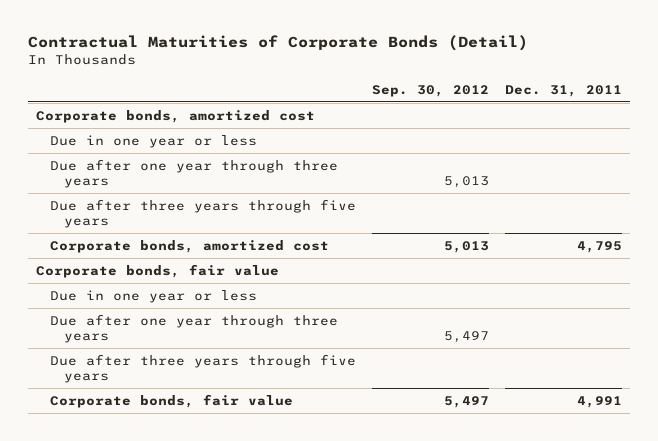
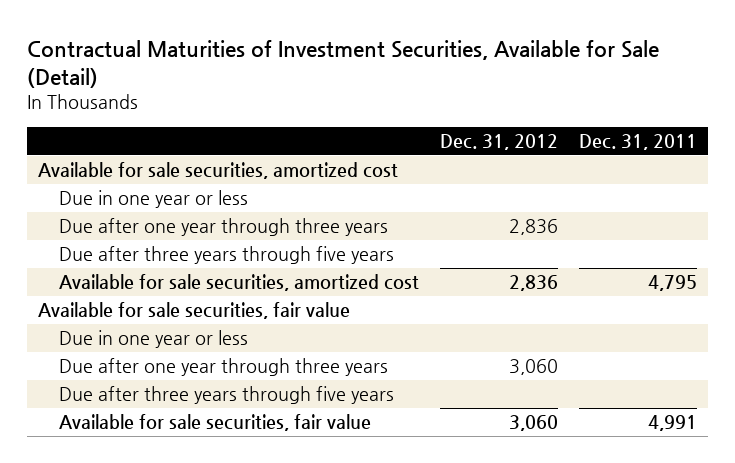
- Contractual Maturities of Corporate Bonds (Detail)
+ Contractual Maturities of Investment Securities, Available for Sale (Detail)
- | Sep. 30, 2012 | Dec. 31, 2011
+ | Dec. 31, 2012 | Dec. 31, 2011
- Corporate bonds, amortized cost
+ Available for sale securities, amortized cost
- Corporate bonds, amortized cost | 5,013 | 4,795
- Corporate bonds, fair value
+ Available for sale securities, amortized cost | 2,836 | 4,795
+ Available for sale securities, fair value
- Corporate bonds, fair value | 5,497 | 4,991
+ Available for sale securities, fair value | 3,060 | 4,991

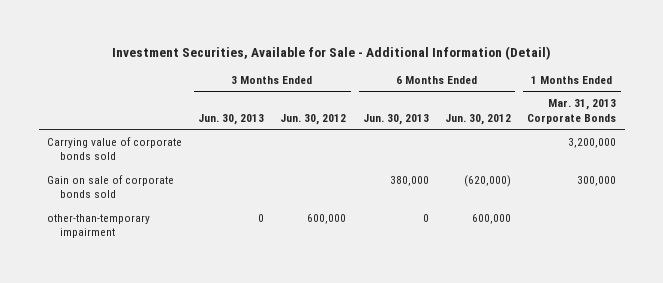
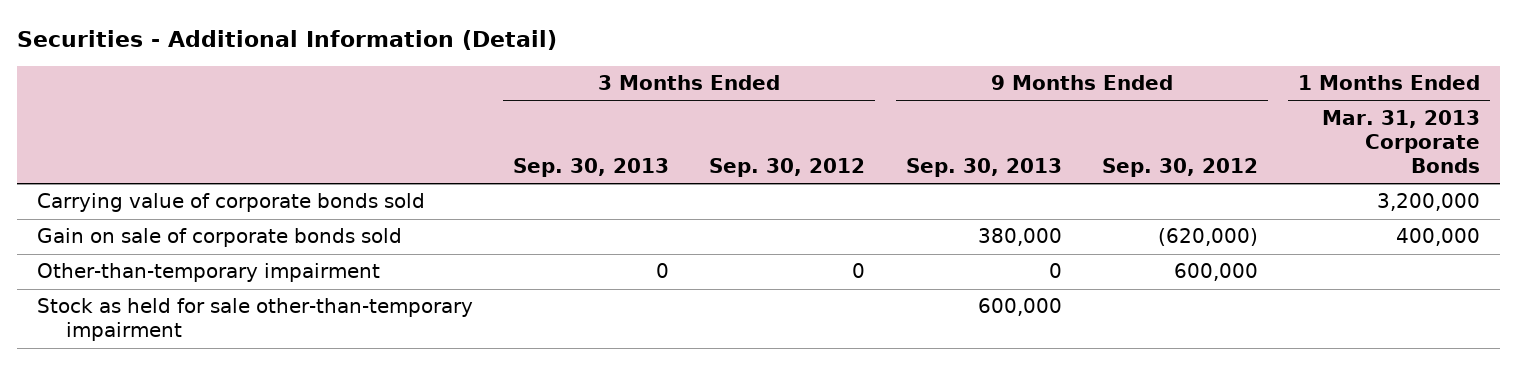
- Investment Securities, Available for Sale - Additional Information (Detail)
+ Securities - Additional Information (Detail)
- | 3 Months Ended Jun. 30, 2013 | 3 Months Ended Jun. 30, 2012 | 6 Months Ended Jun. 30, 2013 | 6 Months Ended Jun. 30, 2012 | 1 Months Ended Mar. 31, 2013 Corporate Bonds
+ | 3 Months Ended Sep. 30, 2013 | 3 Months Ended Sep. 30, 2012 | 9 Months Ended Sep. 30, 2013 | 9 Months Ended Sep. 30, 2012 | 1 Months Ended Mar. 31, 2013 Corporate Bonds
- Gain on sale of corporate bonds sold | | | 380,000 | (620,000) | 300,000
- other-than-temporary impairment | 0 | 600,000 | 0 | 600,000 |
+ Gain on sale of corporate bonds sold | | | 380,000 | (620,000) | 400,000
+ Other-than-temporary impairment | 0 | 0 | 0 | 600,000 |
+ Stock as held for sale other-than-temporary impairment | | | 600,000 | |

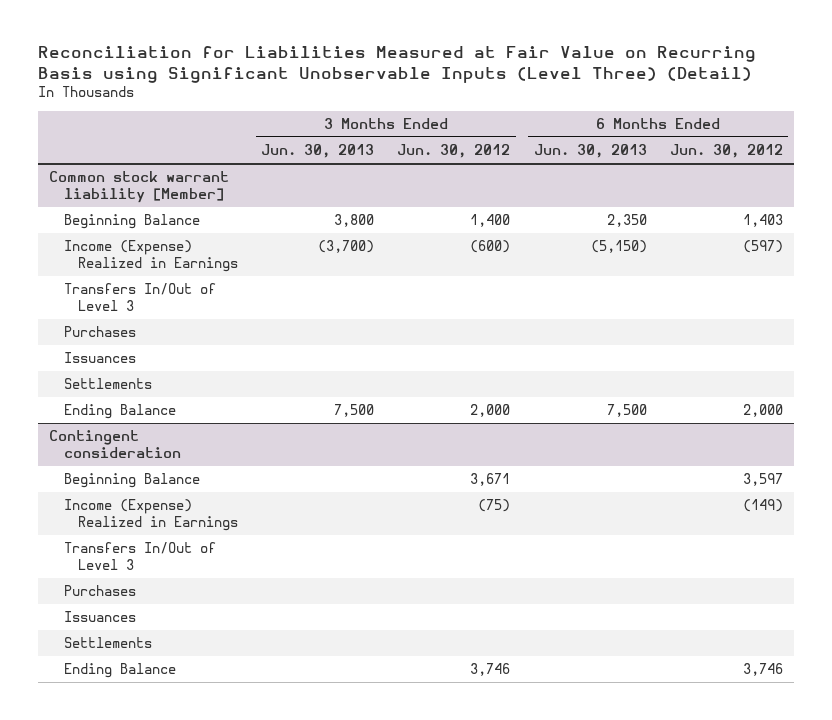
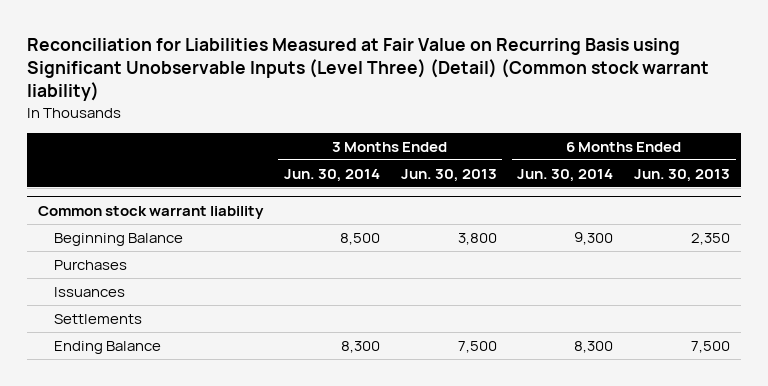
- Reconciliation for Liabilities Measured at Fair Value on Recurring Basis using Significant Unobservable Inputs (Level Three) (Detail)
+ Reconciliation for Liabilities Measured at Fair Value on Recurring Basis using Significant Unobservable Inputs (Level Three) (Detail) (Common stock warrant liability)
- | 3 Months Ended Jun. 30, 2013 | 3 Months Ended Jun. 30, 2012 | 6 Months Ended Jun. 30, 2013 | 6 Months Ended Jun. 30, 2012
+ | 3 Months Ended Jun. 30, 2014 | 3 Months Ended Jun. 30, 2013 | 6 Months Ended Jun. 30, 2014 | 6 Months Ended Jun. 30, 2013
- Common stock warrant liability [Member]
+ Common stock warrant liability
- Income (Expense) Realized in Earnings | (3,700) | (600) | (5,150) | (597)
- Transfers In/Out of Level 3
- Contingent consideration
- Beginning Balance | | 3,671 | | 3,597
- Income (Expense) Realized in Earnings | | (75) | | (149)
- Transfers In/Out of Level 3
- Purchases
- Issuances
- Settlements
- Ending Balance | | 3,746 | | 3,746

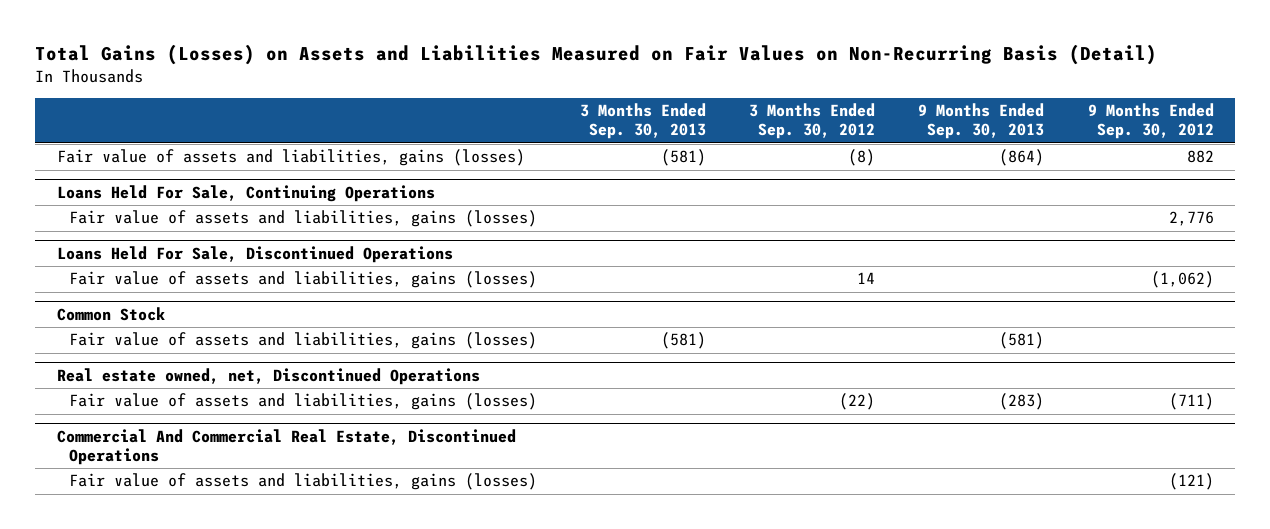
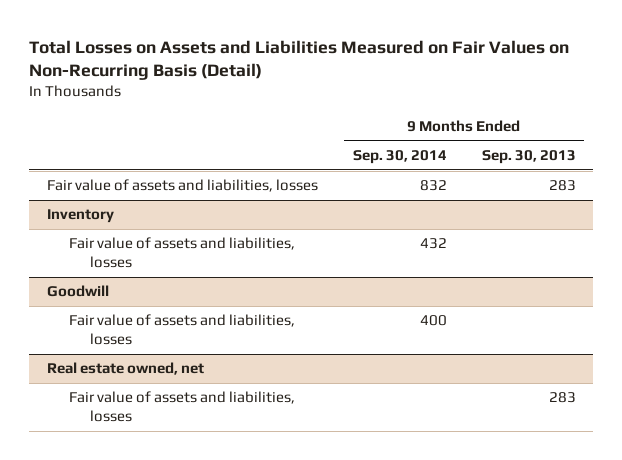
- Total Gains (Losses) on Assets and Liabilities Measured on Fair Values on Non-Recurring Basis (Detail)
+ Total Losses on Assets and Liabilities Measured on Fair Values on Non-Recurring Basis (Detail)
- | 3 Months Ended Sep. 30, 2013 | 3 Months Ended Sep. 30, 2012 | 9 Months Ended Sep. 30, 2013 | 9 Months Ended Sep. 30, 2012
+ | 9 Months Ended Sep. 30, 2014 | 9 Months Ended Sep. 30, 2013
- Fair value of assets and liabilities, gains (losses) | (581) | (8) | (864) | 882
- Loans Held For Sale, Continuing Operations
- Fair value of assets and liabilities, gains (losses) | | | | 2,776
- Loans Held For Sale, Discontinued Operations
- Fair value of assets and liabilities, gains (losses) | | 14 | | (1,062)
- Common Stock
- Fair value of assets and liabilities, gains (losses) | (581) | | (581) |
- Real estate owned, net, Discontinued Operations
- Fair value of assets and liabilities, gains (losses) | | (22) | (283) | (711)
- Commercial And Commercial Real Estate, Discontinued Operations
- Fair value of assets and liabilities, gains (losses) | | | | (121)
+ Fair value of assets and liabilities, losses | 832 | 283
+ Inventory
+ Fair value of assets and liabilities, losses | 432 |
+ Goodwill
+ Fair value of assets and liabilities, losses | 400 |
+ Real estate owned, net
+ Fair value of assets and liabilities, losses | | 283

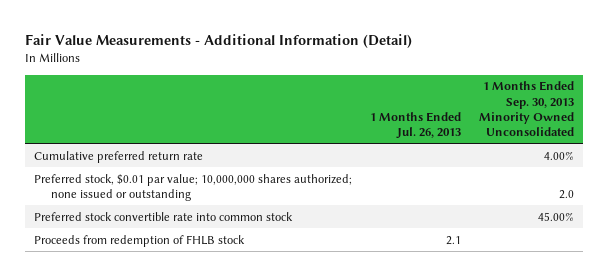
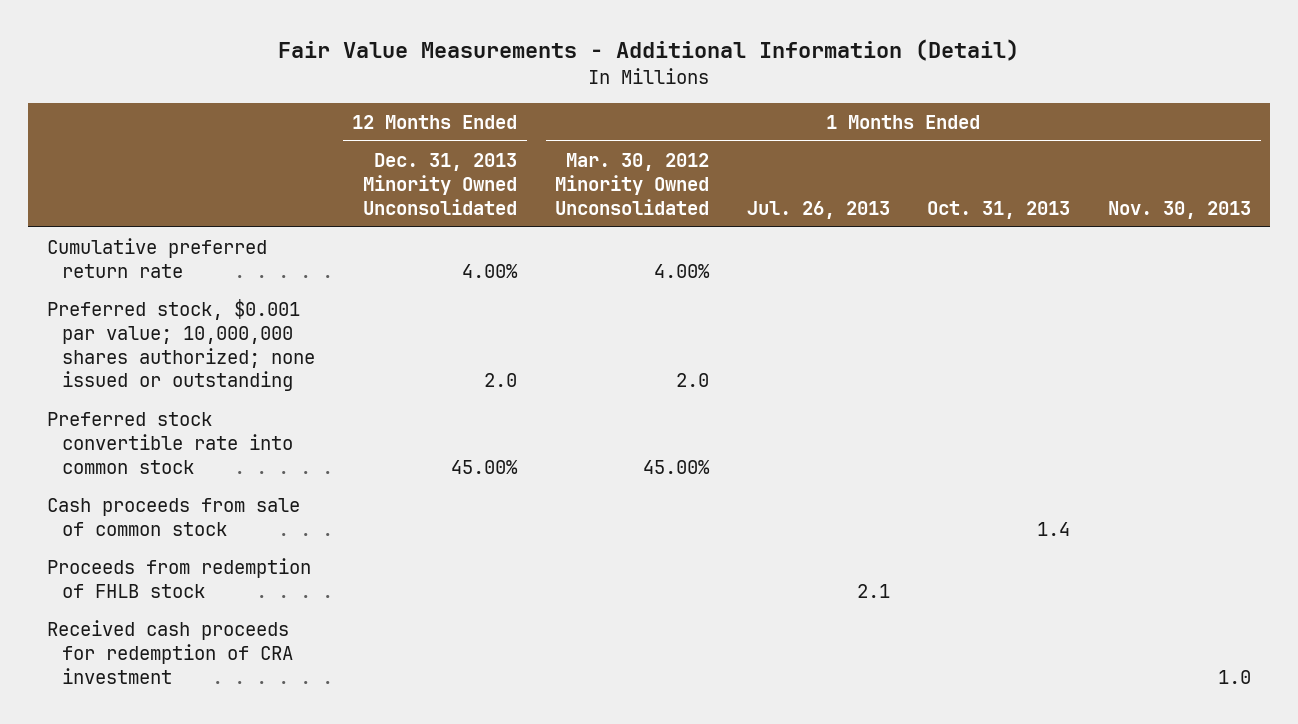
- | 1 Months Ended Jul. 26, 2013 | 1 Months Ended Sep. 30, 2013 Minority Owned Unconsolidated
+ | 12 Months Ended Dec. 31, 2013 Minority Owned Unconsolidated | 1 Months Ended Mar. 30, 2012 Minority Owned Unconsolidated | 1 Months Ended Jul. 26, 2013 | 1 Months Ended Oct. 31, 2013 | 1 Months Ended Nov. 30, 2013
- Preferred stock, $0.01 par value; 10,000,000 shares authorized; none issued or outstanding | | 2.0
+ Preferred stock, $0.001 par value; 10,000,000 shares authorized; none issued or outstanding | 2.0 | 2.0 | | |
+ Cash proceeds from sale of common stock | | | | 1.4 |
+ Received cash proceeds for redemption of CRA investment | | | | | 1.0

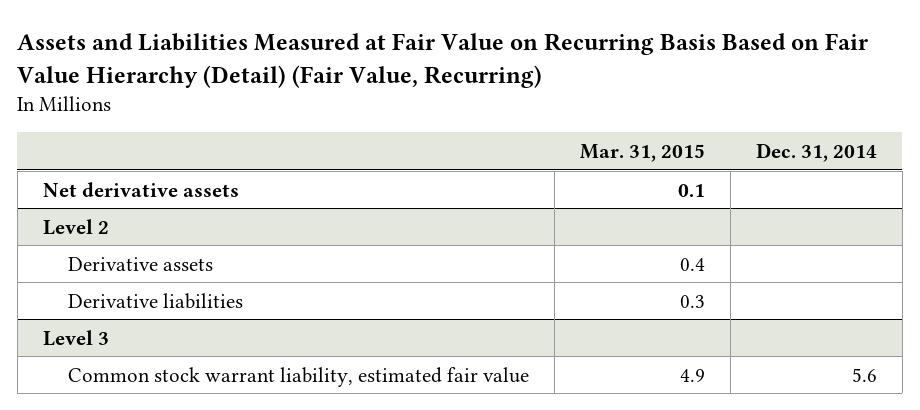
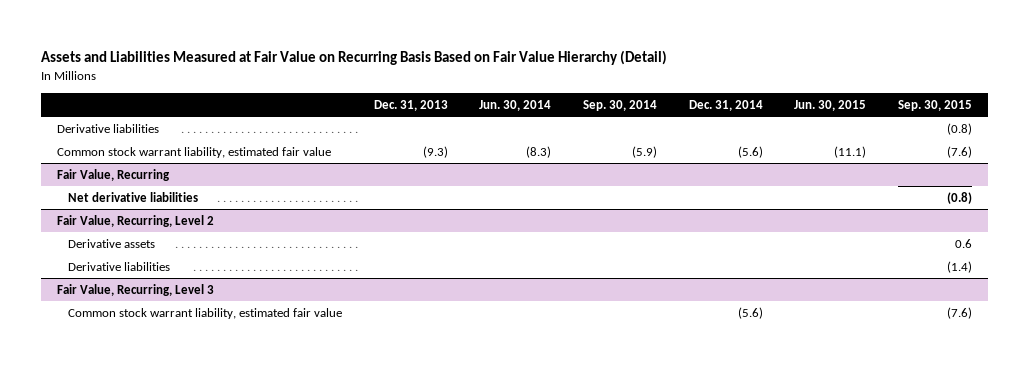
- Assets and Liabilities Measured at Fair Value on Recurring Basis Based on Fair Value Hierarchy (Detail) (Fair Value, Recurring)
+ Assets and Liabilities Measured at Fair Value on Recurring Basis Based on Fair Value Hierarchy (Detail)
- | Mar. 31, 2015 | Dec. 31, 2014
+ | Dec. 31, 2013 | Jun. 30, 2014 | Sep. 30, 2014 | Dec. 31, 2014 | Jun. 30, 2015 | Sep. 30, 2015
- Net derivative assets | 0.1 |
- Level 2
+ Derivative liabilities | | | | | | (0.8)
+ Common stock warrant liability, estimated fair value | (9.3) | (8.3) | (5.9) | (5.6) | (11.1) | (7.6)
+ Fair Value, Recurring
+ Net derivative liabilities | | | | | | (0.8)
+ Fair Value, Recurring, Level 2
- Level 3
- Common stock warrant liability, estimated fair value | 4.9 | 5.6
+ Fair Value, Recurring, Level 3
+ Common stock warrant liability, estimated fair value | | | | (5.6) | | (7.6)

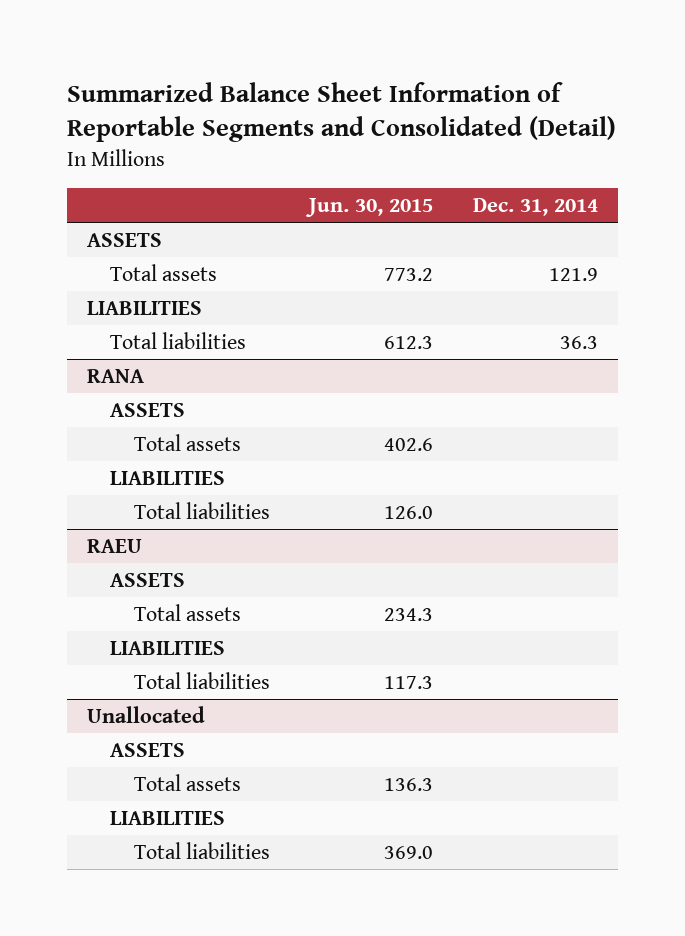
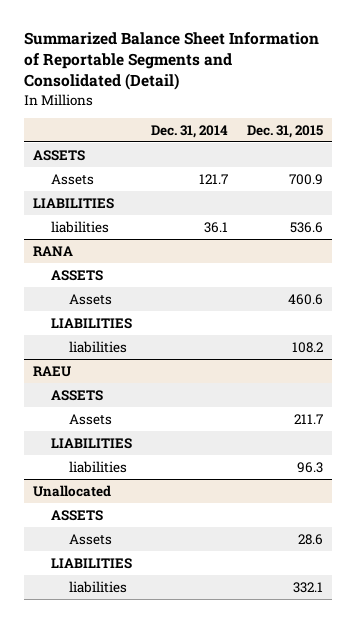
- | Jun. 30, 2015 | Dec. 31, 2014
+ | Dec. 31, 2014 | Dec. 31, 2015
- Total assets | 773.2 | 121.9
+ Assets | 121.7 | 700.9
- Total liabilities | 612.3 | 36.3
+ liabilities | 36.1 | 536.6
@ RANA
- Total assets | 402.6 |
+ Assets | | 460.6
- Total liabilities | 126.0 |
+ liabilities | | 108.2
@ RAEU
- Total assets | 234.3 |
+ Assets | | 211.7
- Total liabilities | 117.3 |
+ liabilities | | 96.3
@ Unallocated
- Total assets | 136.3 |
+ Assets | | 28.6
- Total liabilities | 369.0 |
+ liabilities | | 332.1

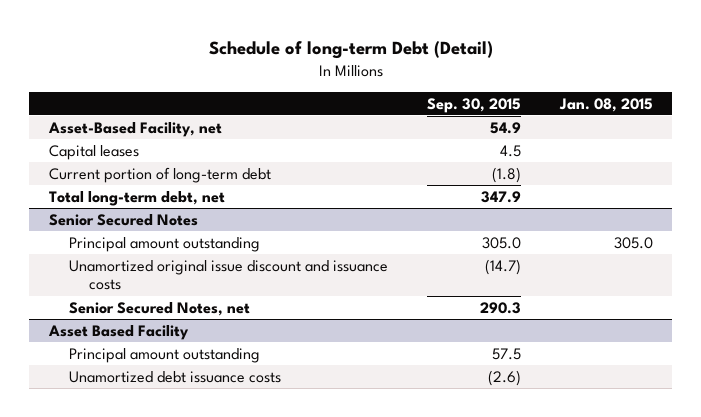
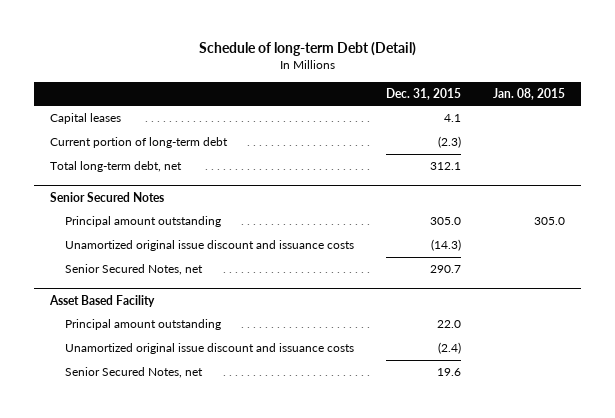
- | Sep. 30, 2015 | Jan. 08, 2015
+ | Dec. 31, 2015 | Jan. 08, 2015
- Asset-Based Facility, net | 54.9 |
@ Asset Based Facility
- Unamortized debt issuance costs | (2.6) |
+ Unamortized original issue discount and issuance costs | (2.4) |
+ Senior Secured Notes, net | 19.6 |

